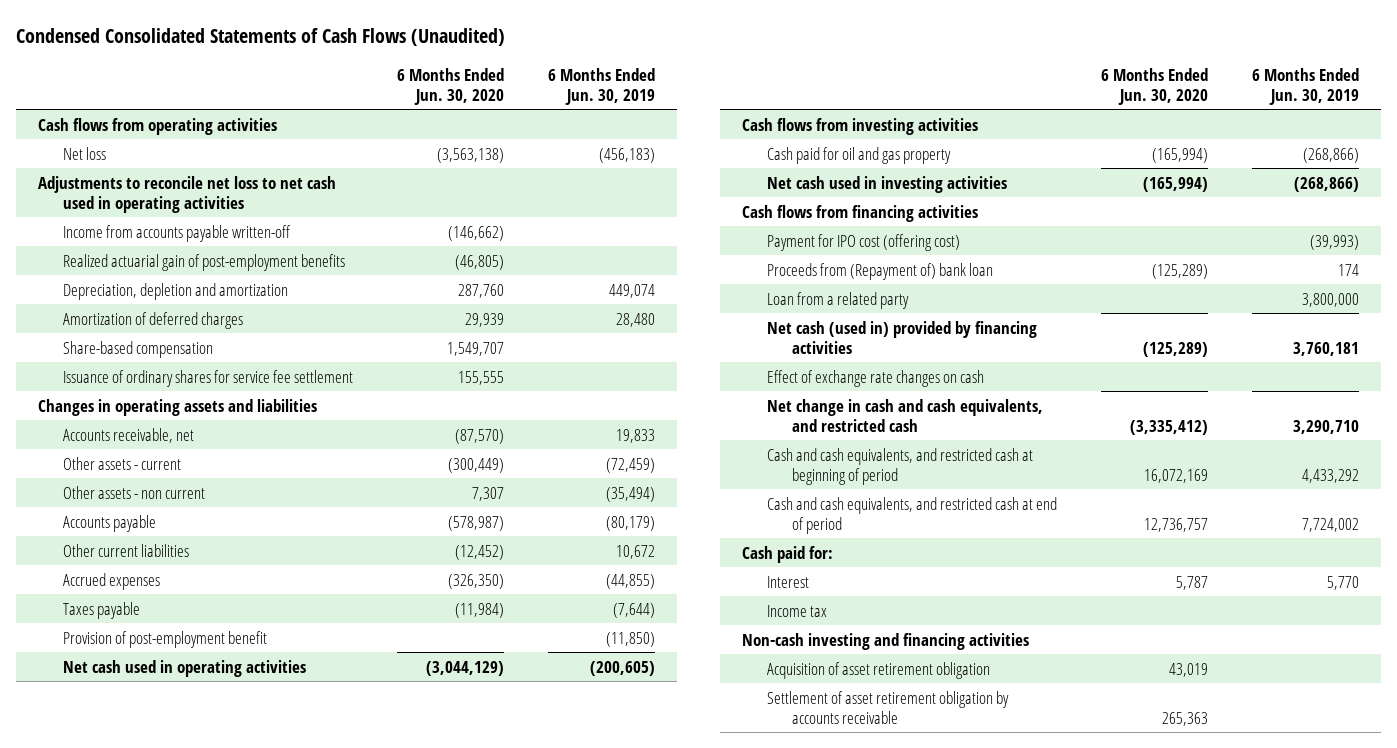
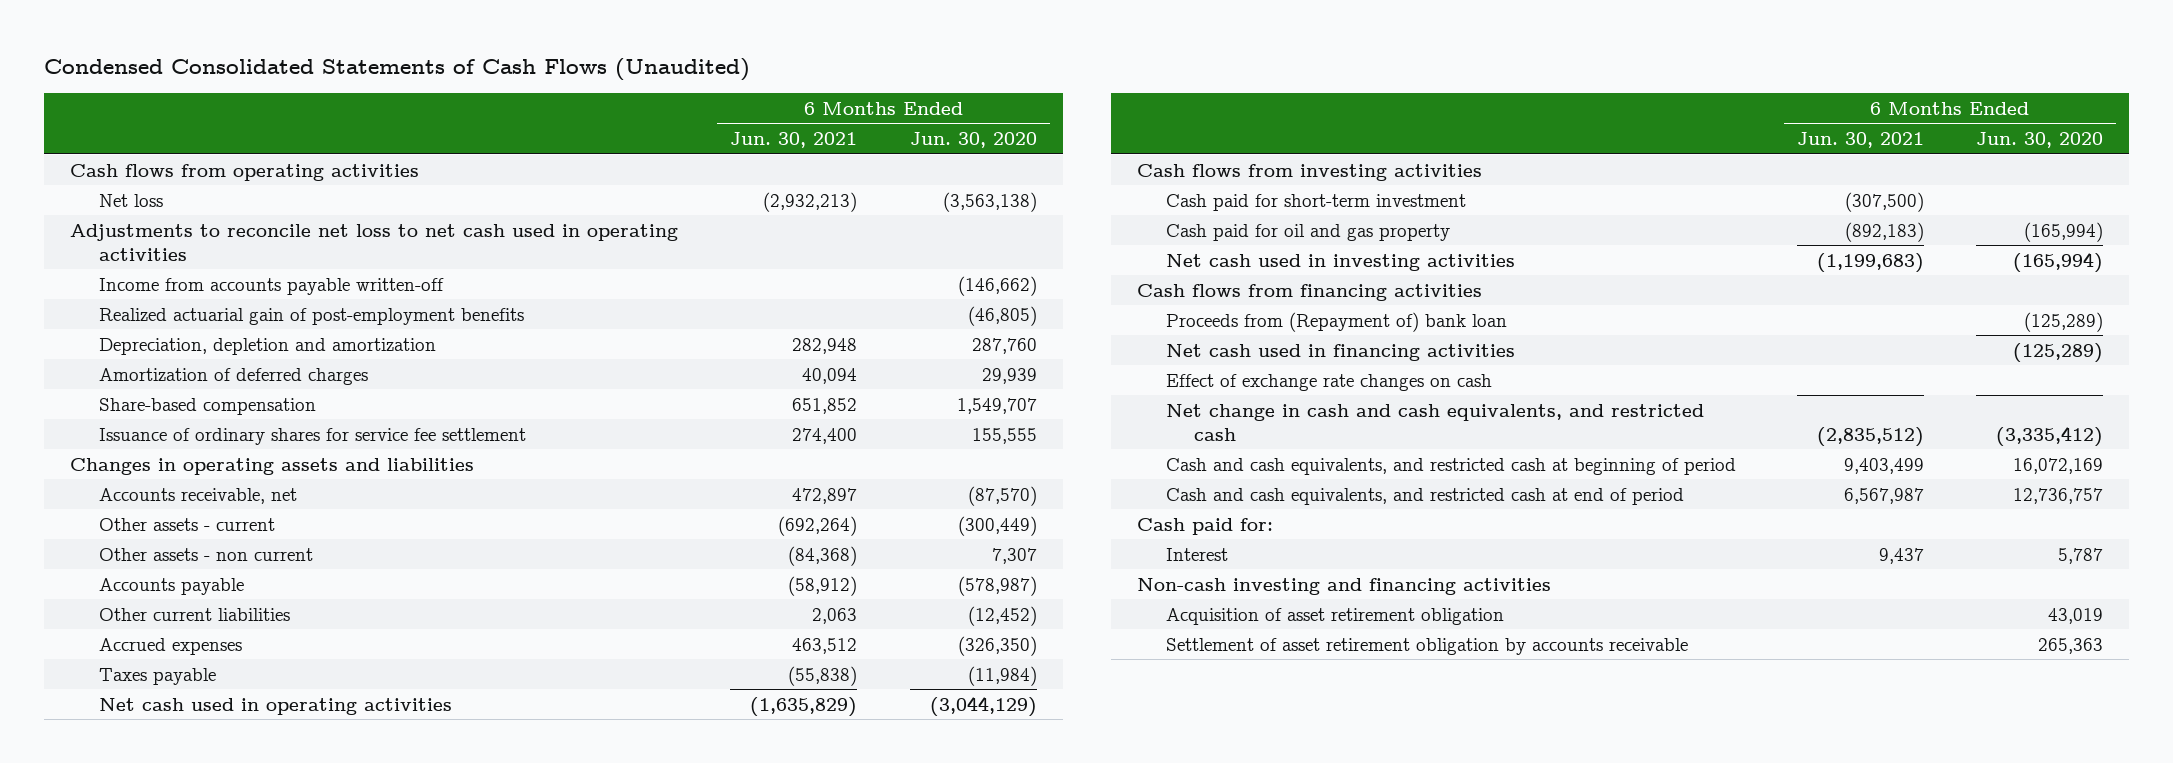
- | 6 Months Ended Jun. 30, 2020 | 6 Months Ended Jun. 30, 2019
+ | 6 Months Ended Jun. 30, 2021 | 6 Months Ended Jun. 30, 2020
- Provision of post-employment benefit | | (11,850)
+ Cash paid for short-term investment | (307,500) |
- Payment for IPO cost (offering cost) | | (39,993)
- Loan from a related party | | 3,800,000
- Net cash (used in) provided by financing activities | (125,289) | 3,760,181
+ Net cash used in financing activities | | (125,289)
- Income tax

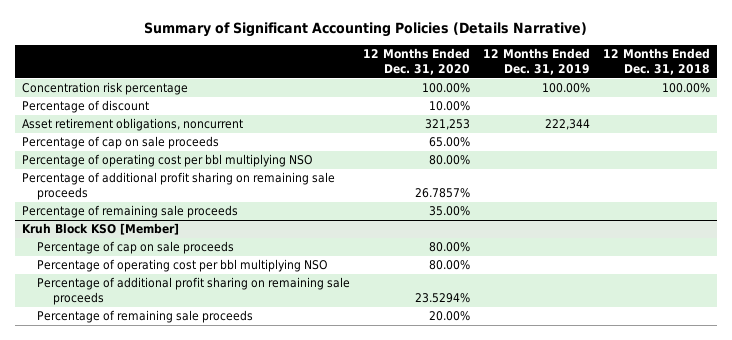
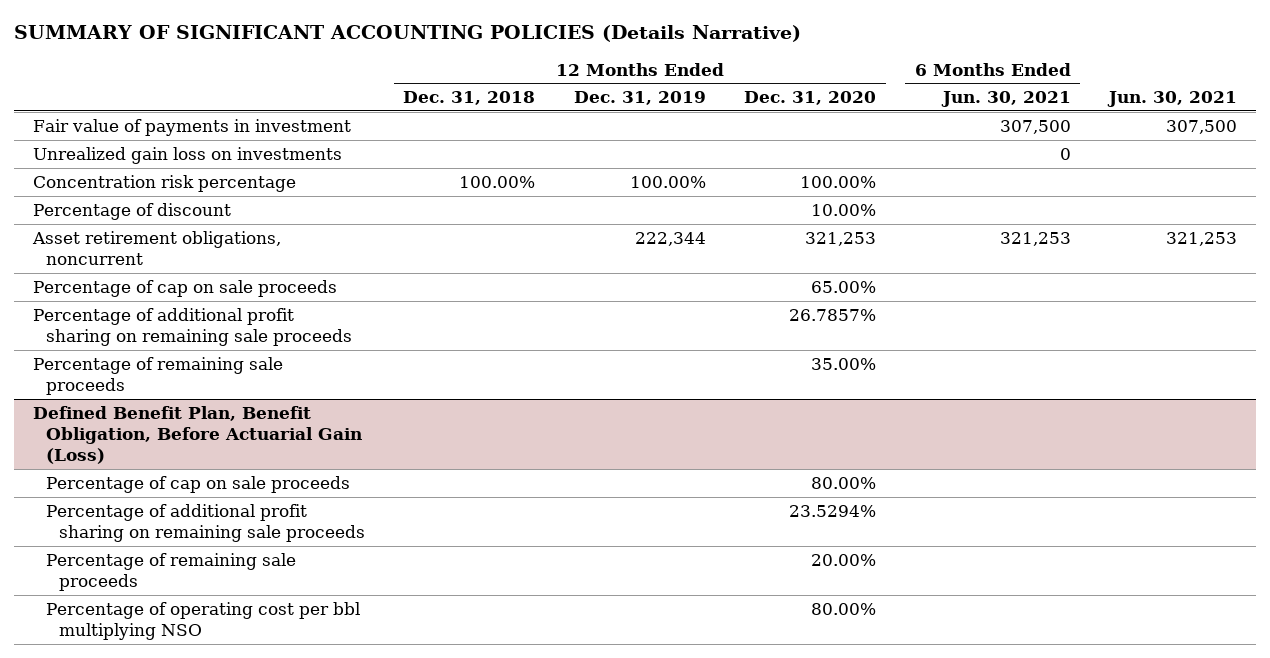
- Summary of Significant Accounting Policies (Details Narrative)
+ SUMMARY OF SIGNIFICANT ACCOUNTING POLICIES (Details Narrative)
- | 12 Months Ended Dec. 31, 2020 | 12 Months Ended Dec. 31, 2019 | 12 Months Ended Dec. 31, 2018
+ | 12 Months Ended Dec. 31, 2018 | 12 Months Ended Dec. 31, 2019 | 12 Months Ended Dec. 31, 2020 | 6 Months Ended Jun. 30, 2021 | Jun. 30, 2021
+ Fair value of payments in investment | | | | 307,500 | 307,500
+ Unrealized gain loss on investments | | | | 0 |
- Percentage of operating cost per bbl multiplying NSO | 80.00% | |
- Kruh Block KSO [Member]
+ Defined Benefit Plan, Benefit Obligation, Before Actuarial Gain (Loss)
- Percentage of operating cost per bbl multiplying NSO | 80.00% | |
+ Percentage of operating cost per bbl multiplying NSO | | | 80.00% | |

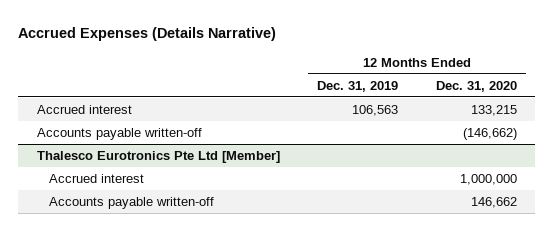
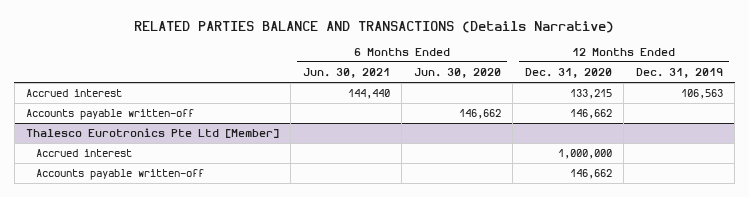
- Accrued Expenses (Details Narrative)
+ RELATED PARTIES BALANCE AND TRANSACTIONS (Details Narrative)
- | 12 Months Ended Dec. 31, 2019 | 12 Months Ended Dec. 31, 2020
+ | 6 Months Ended Jun. 30, 2021 | 6 Months Ended Jun. 30, 2020 | 12 Months Ended Dec. 31, 2020 | 12 Months Ended Dec. 31, 2019
- Accounts payable written-off | | (146,662)
+ Accounts payable written-off | | 146,662 | 146,662 |

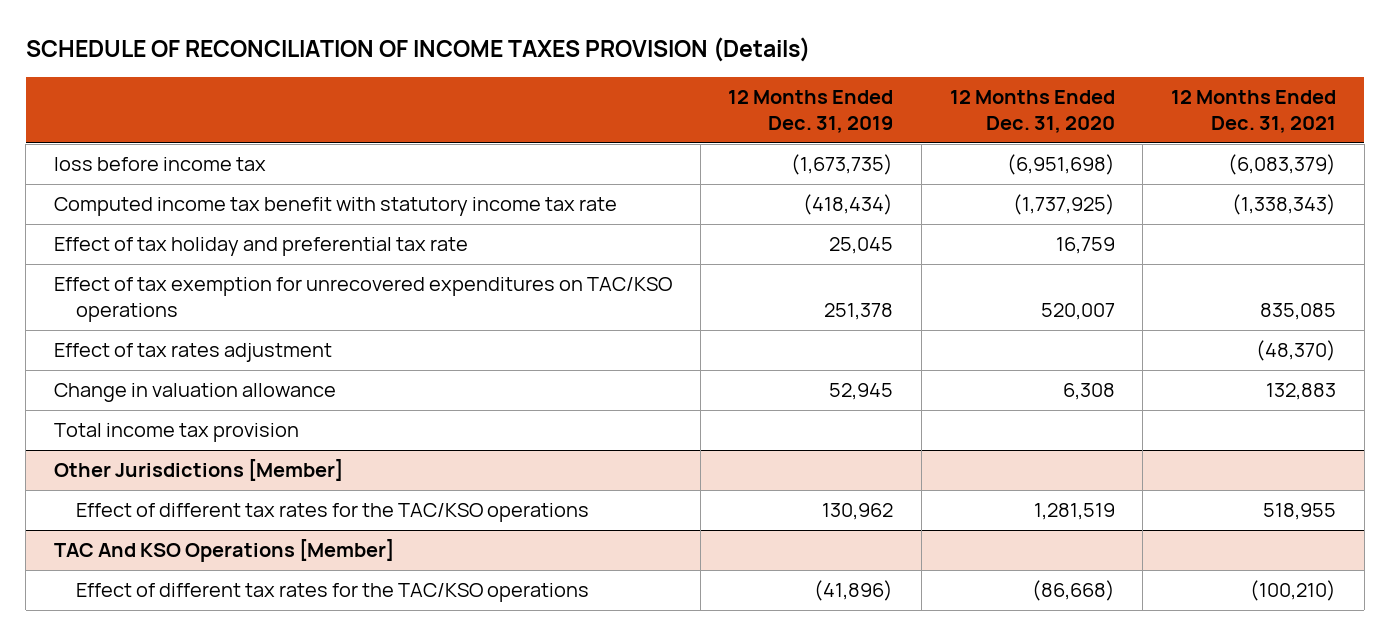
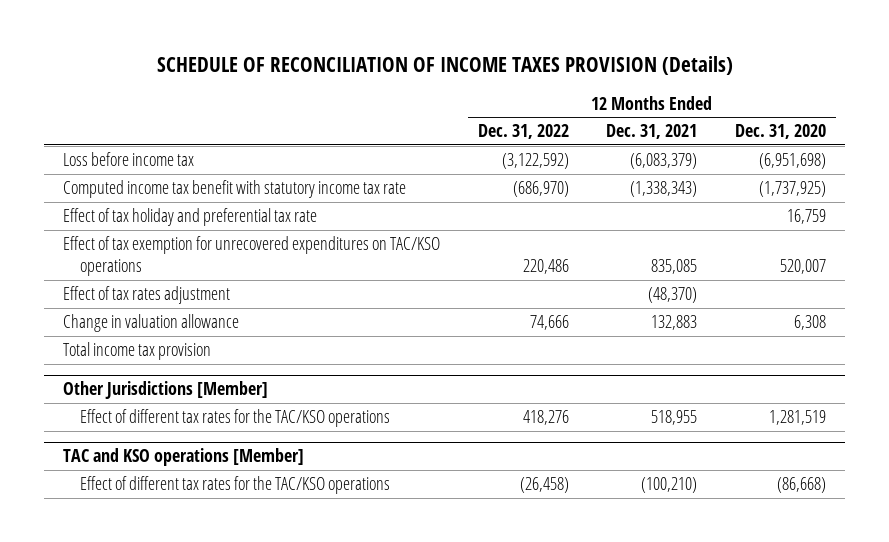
- | 12 Months Ended Dec. 31, 2019 | 12 Months Ended Dec. 31, 2020 | 12 Months Ended Dec. 31, 2021
+ | 12 Months Ended Dec. 31, 2022 | 12 Months Ended Dec. 31, 2021 | 12 Months Ended Dec. 31, 2020
- loss before income tax | (1,673,735) | (6,951,698) | (6,083,379)
+ Loss before income tax | (3,122,592) | (6,083,379) | (6,951,698)
- TAC And KSO Operations [Member]
+ TAC and KSO operations [Member]

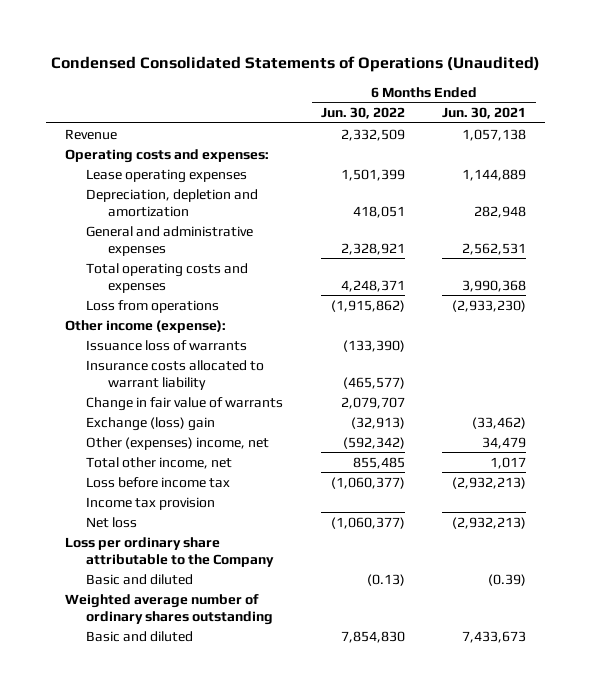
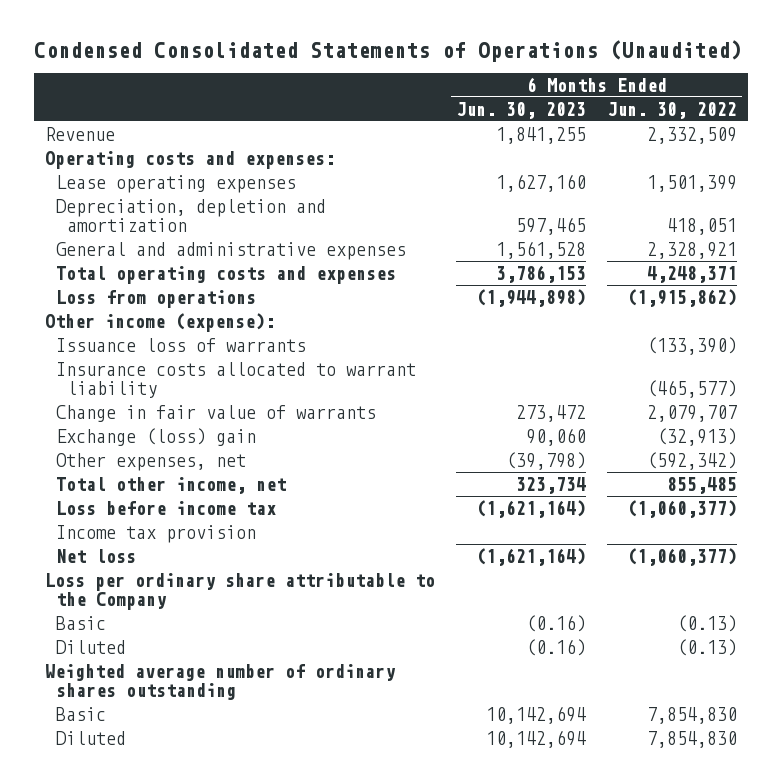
- | 6 Months Ended Jun. 30, 2022 | 6 Months Ended Jun. 30, 2021
+ | 6 Months Ended Jun. 30, 2023 | 6 Months Ended Jun. 30, 2022
- Other (expenses) income, net | (592,342) | 34,479
+ Other expenses, net | (39,798) | (592,342)
- Basic and diluted | (0.13) | (0.39)
+ Basic | (0.16) | (0.13)
+ Diluted | (0.16) | (0.13)
- Basic and diluted | 7,854,830 | 7,433,673
+ Basic | 10,142,694 | 7,854,830
+ Diluted | 10,142,694 | 7,854,830

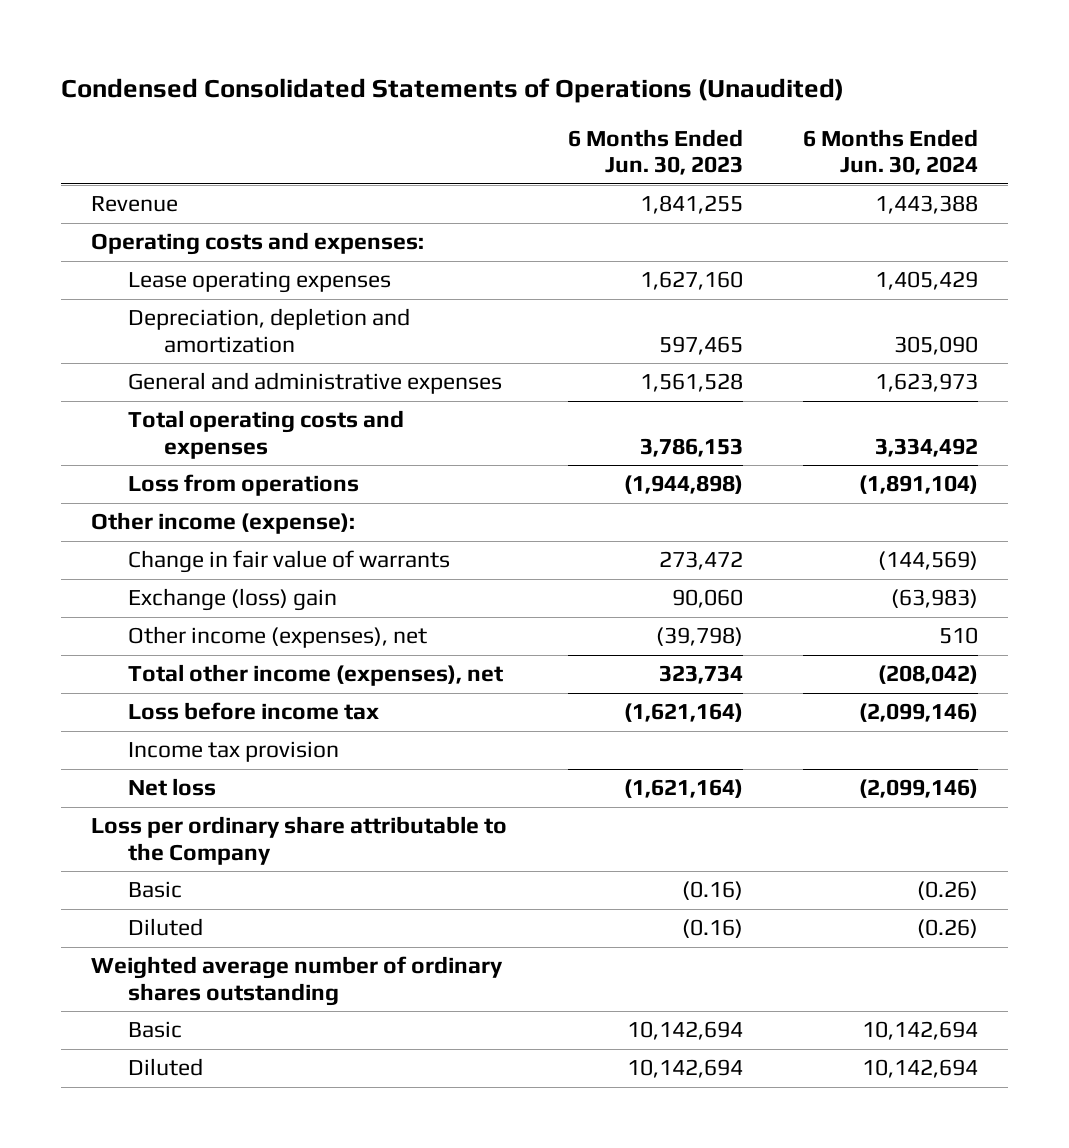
- | 6 Months Ended Jun. 30, 2023 | 6 Months Ended Jun. 30, 2022
+ | 6 Months Ended Jun. 30, 2023 | 6 Months Ended Jun. 30, 2024
- Issuance loss of warrants | | (133,390)
- Insurance costs allocated to warrant liability | | (465,577)
- Other expenses, net | (39,798) | (592,342)
- Total other income, net | 323,734 | 855,485
+ Other income (expenses), net | (39,798) | 510
+ Total other income (expenses), net | 323,734 | (208,042)

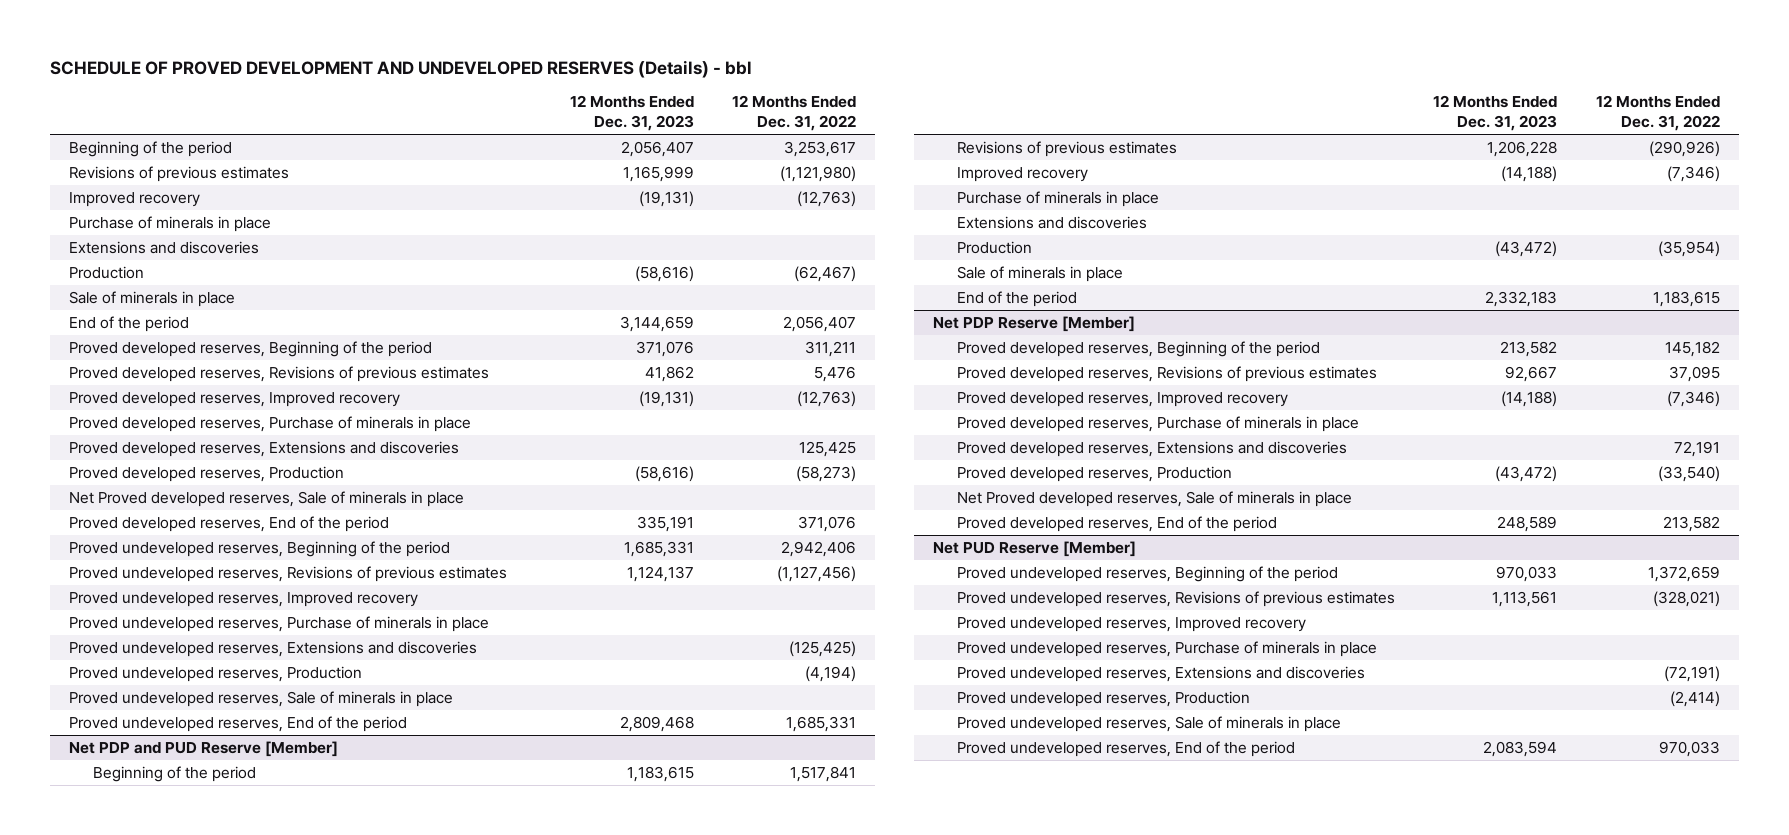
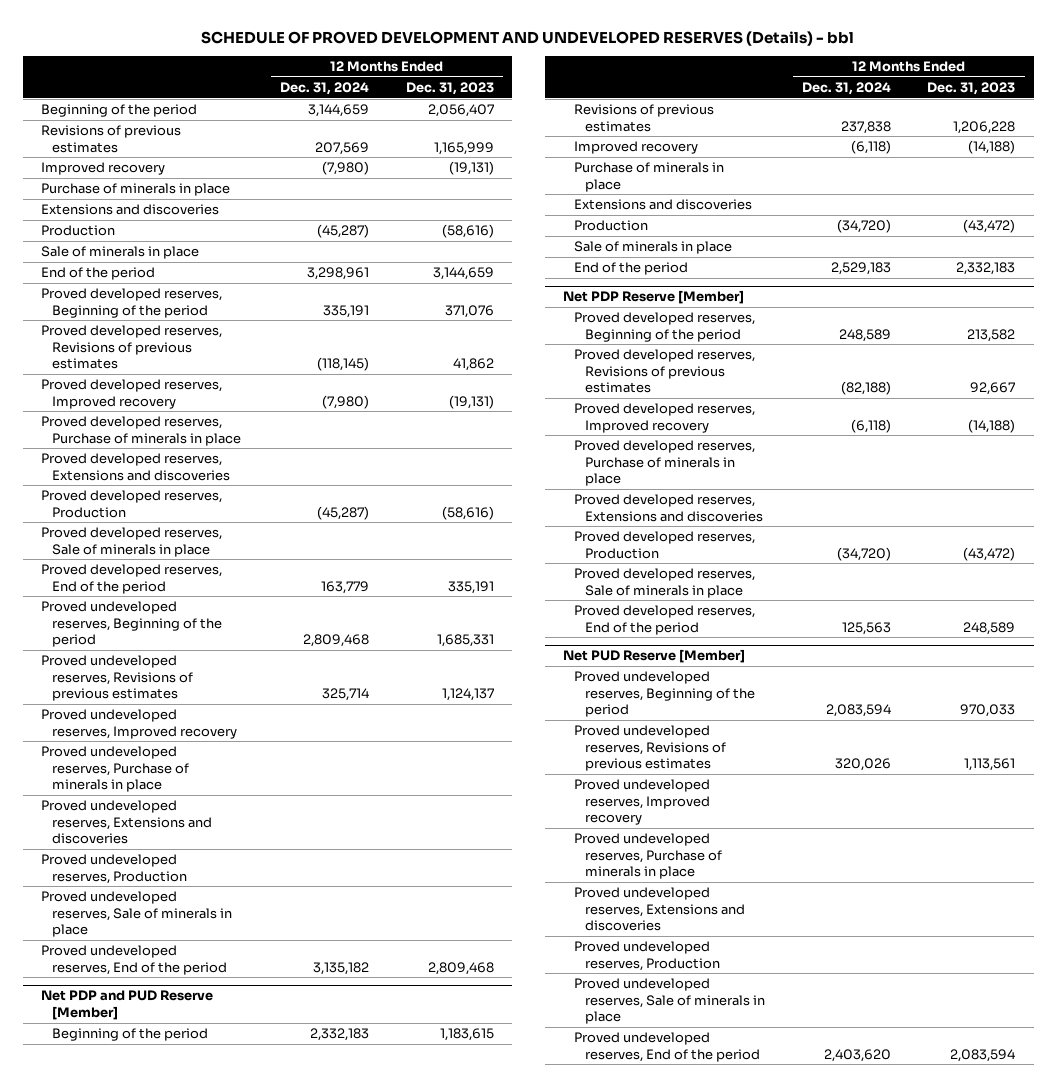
- | 12 Months Ended Dec. 31, 2023 | 12 Months Ended Dec. 31, 2022
+ | 12 Months Ended Dec. 31, 2024 | 12 Months Ended Dec. 31, 2023
- Net Proved developed reserves, Sale of minerals in place
+ Proved developed reserves, Sale of minerals in place
@ Net PDP Reserve [Member]
- Net Proved developed reserves, Sale of minerals in place
+ Proved developed reserves, Sale of minerals in place

